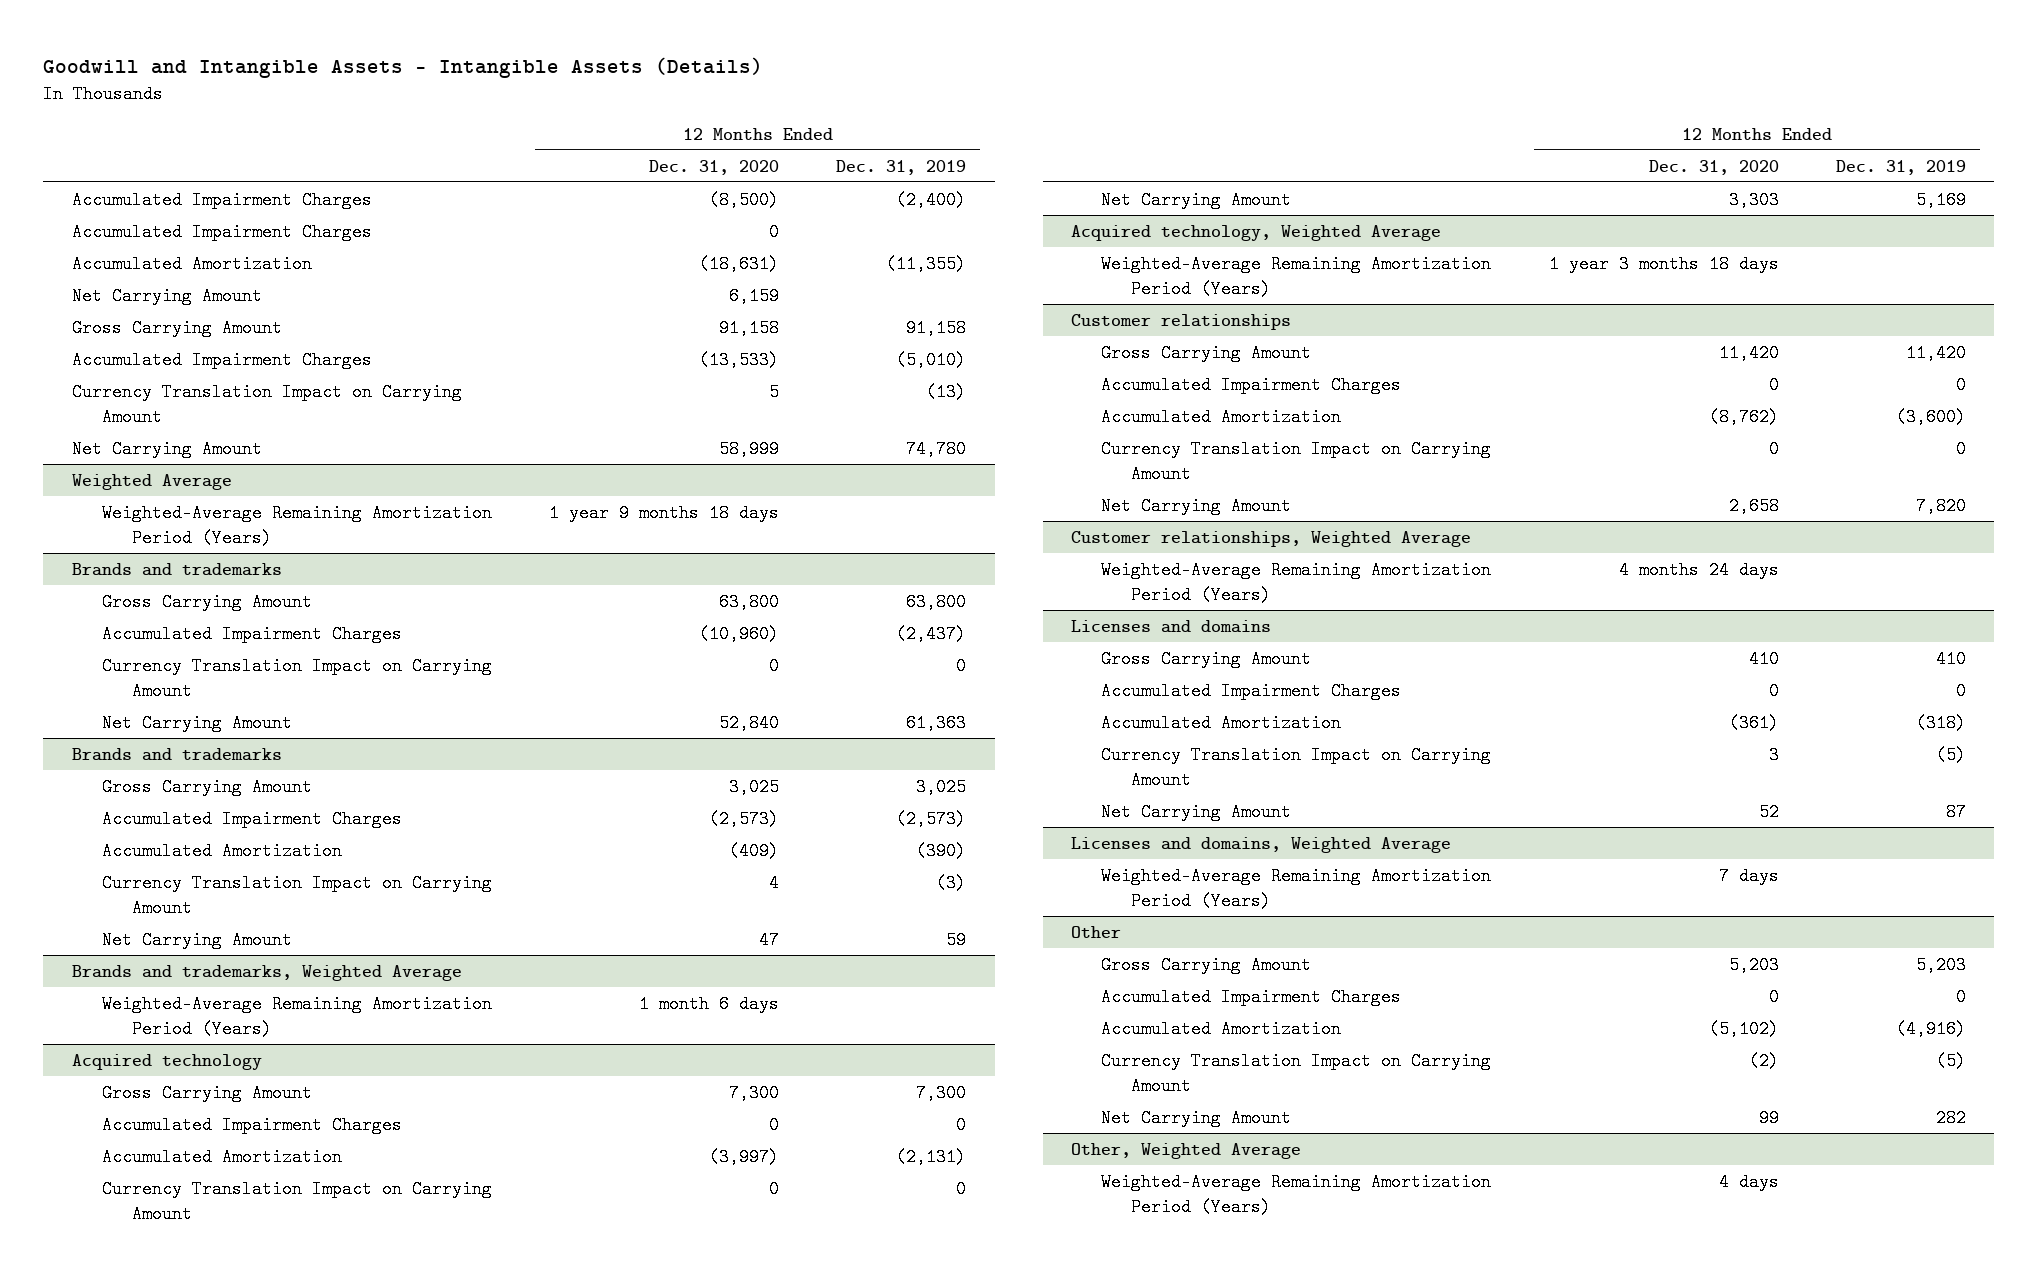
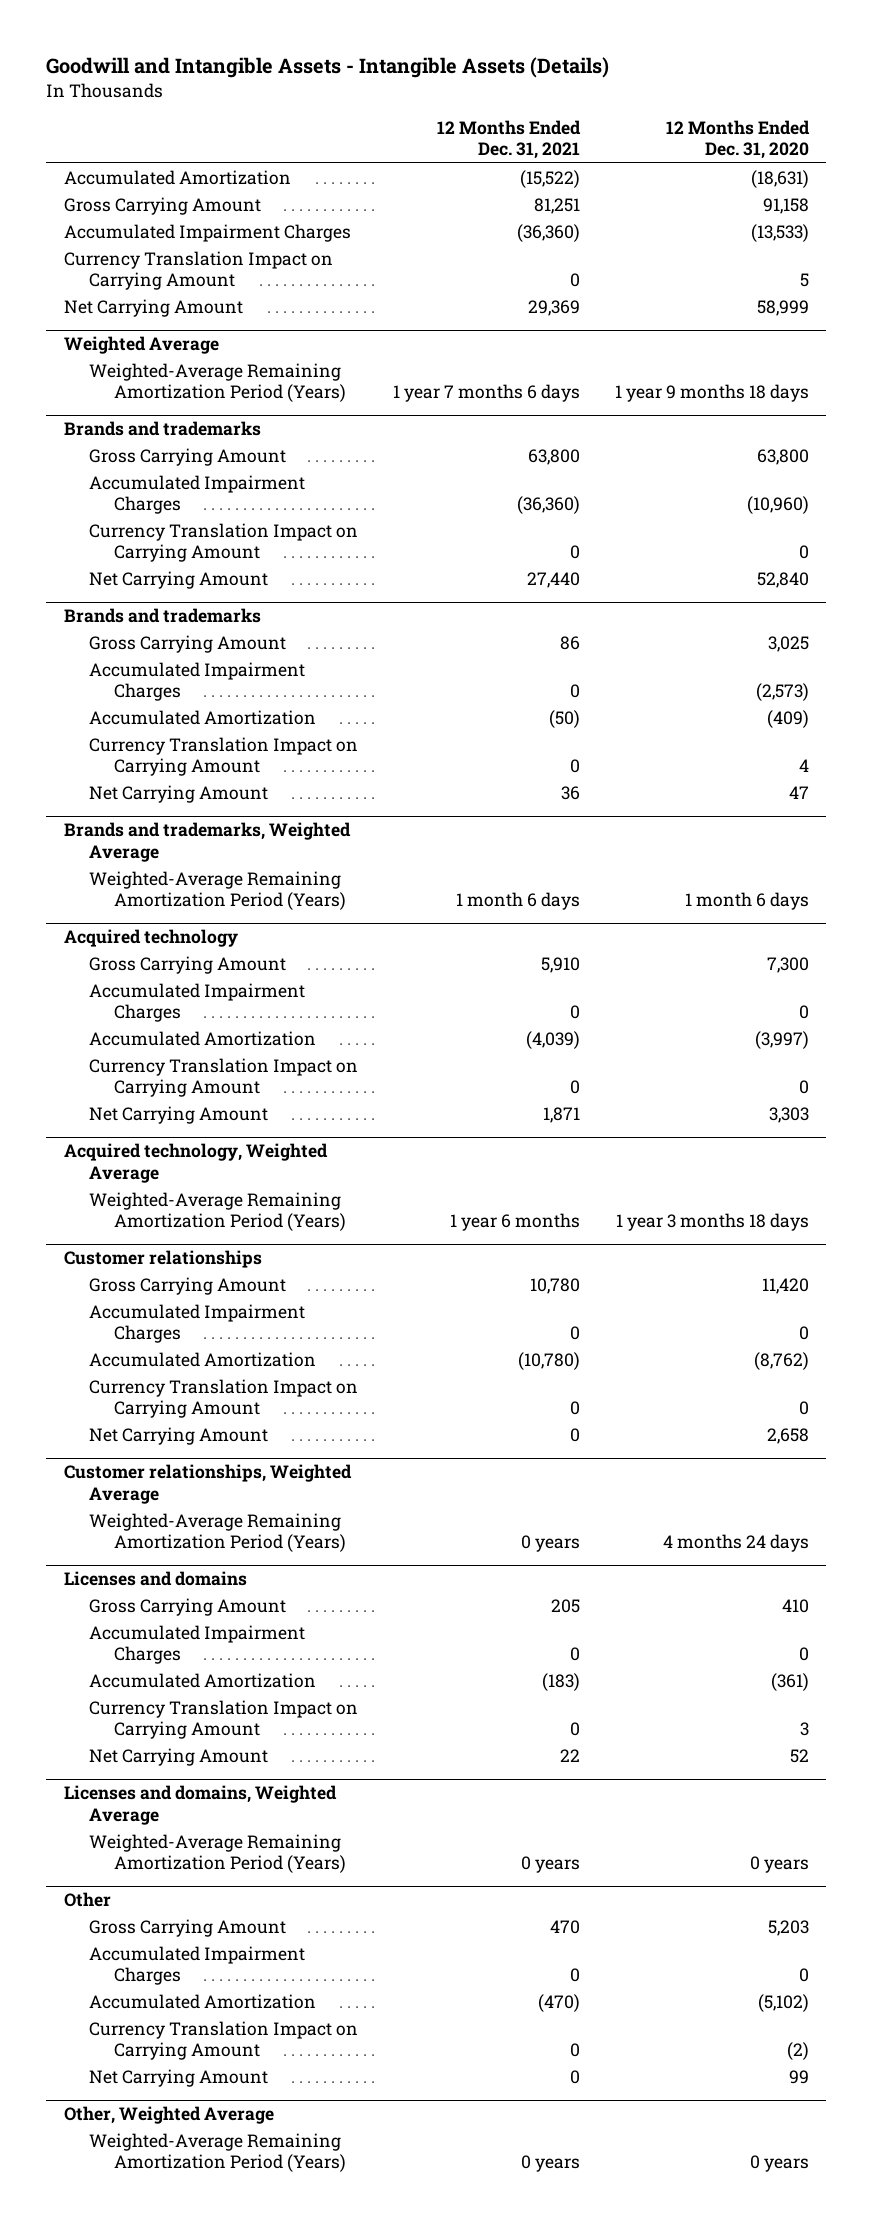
- | 12 Months Ended Dec. 31, 2020 | 12 Months Ended Dec. 31, 2019
+ | 12 Months Ended Dec. 31, 2021 | 12 Months Ended Dec. 31, 2020
- Accumulated Impairment Charges | (8,500) | (2,400)
- Accumulated Impairment Charges | 0 |
- Net Carrying Amount | 6,159 |
@ Licenses and domains, Weighted Average
- Weighted-Average Remaining Amortization Period (Years) | 7 days |
+ Weighted-Average Remaining Amortization Period (Years) | 0 years | 0 years
@ Other, Weighted Average
- Weighted-Average Remaining Amortization Period (Years) | 4 days |
+ Weighted-Average Remaining Amortization Period (Years) | 0 years | 0 years

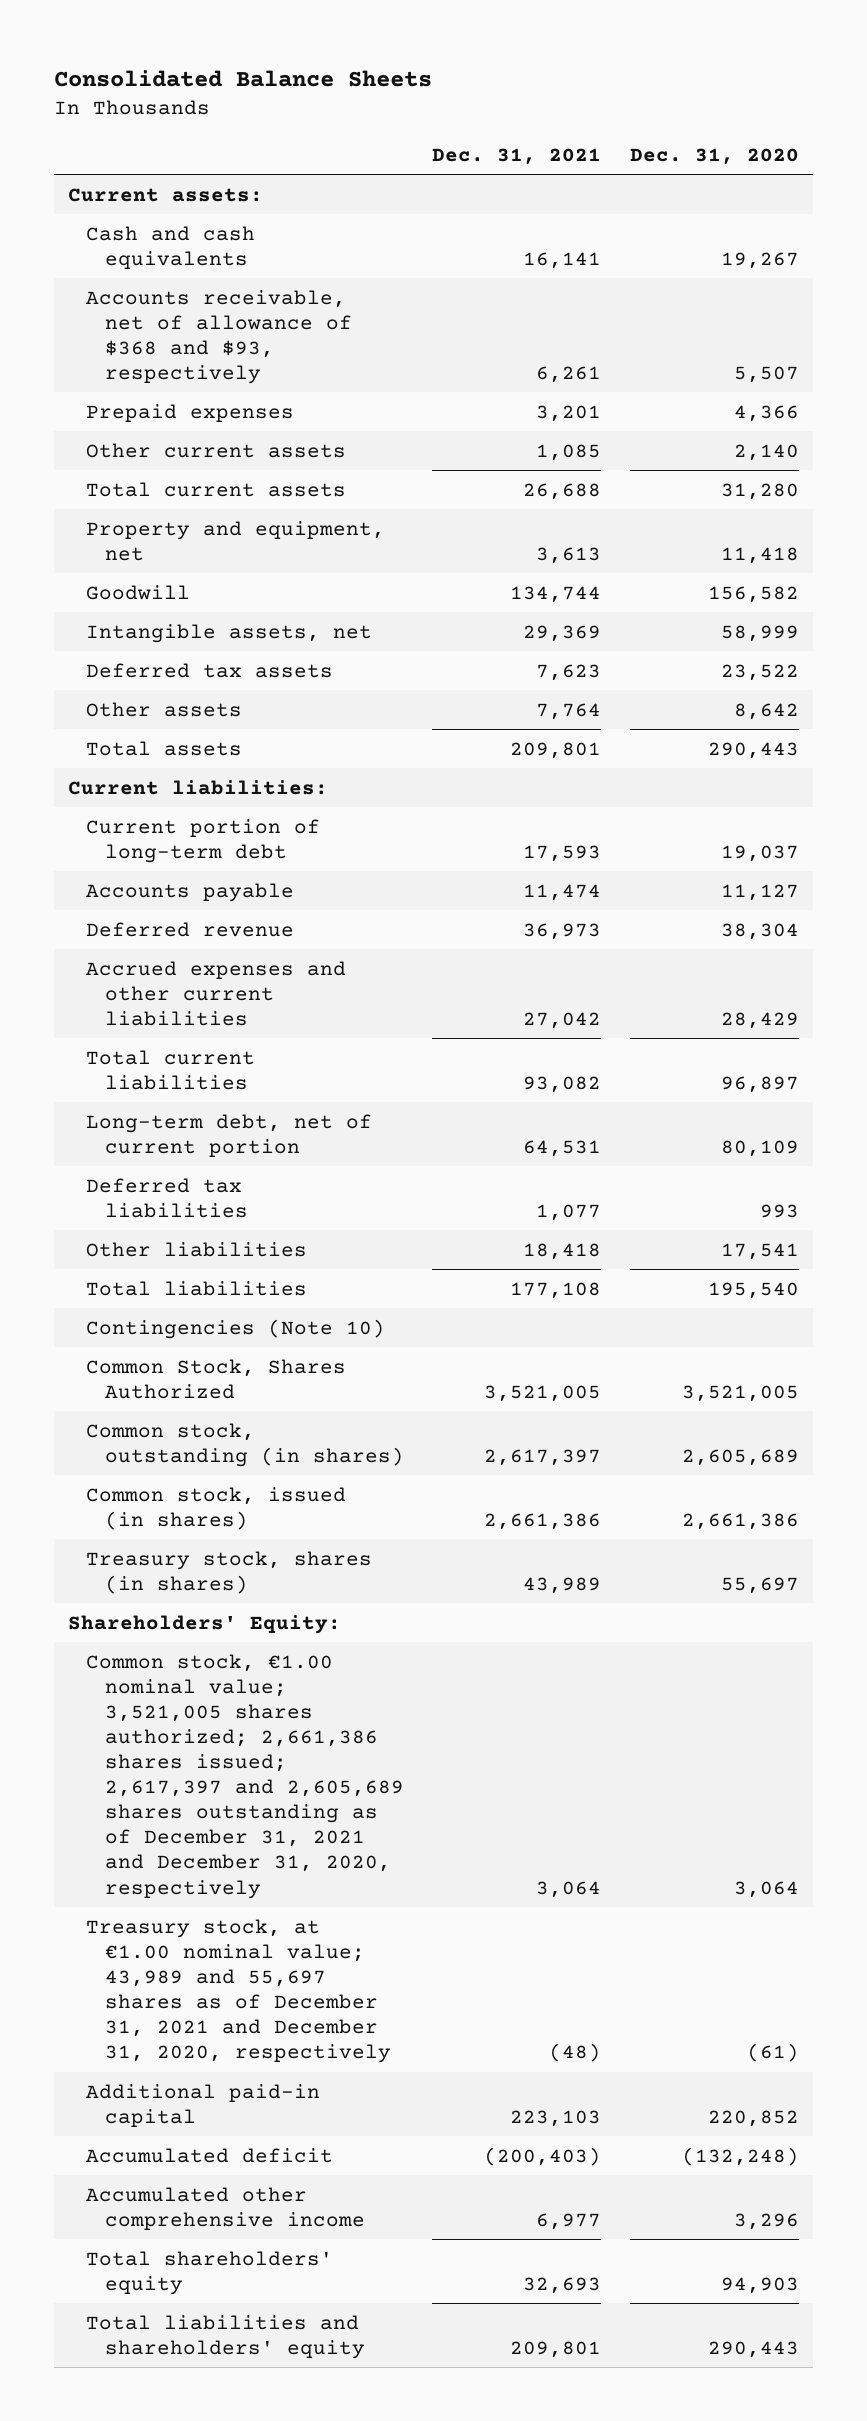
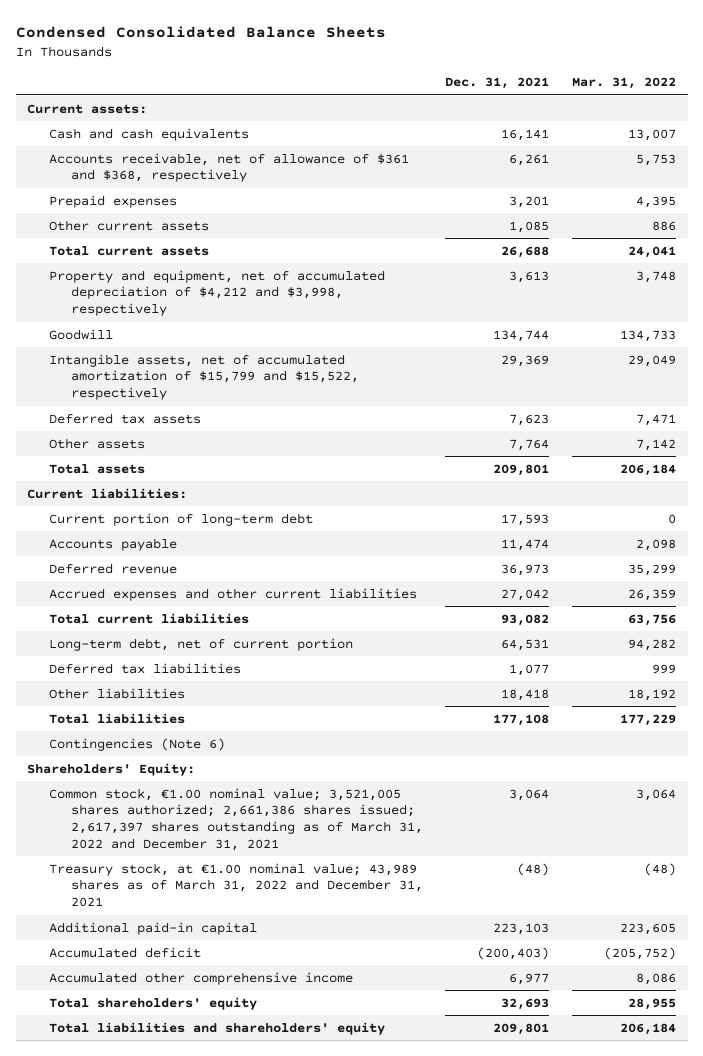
- Consolidated Balance Sheets
+ Condensed Consolidated Balance Sheets
- | Dec. 31, 2021 | Dec. 31, 2020
+ | Dec. 31, 2021 | Mar. 31, 2022
- Accounts receivable, net of allowance of $368 and $93, respectively | 6,261 | 5,507
+ Accounts receivable, net of allowance of $361 and $368, respectively | 6,261 | 5,753
- Property and equipment, net | 3,613 | 11,418
+ Property and equipment, net of accumulated depreciation of $4,212 and $3,998, respectively | 3,613 | 3,748
- Intangible assets, net | 29,369 | 58,999
+ Intangible assets, net of accumulated amortization of $15,799 and $15,522, respectively | 29,369 | 29,049
- Contingencies (Note 10)
- Common Stock, Shares Authorized | 3,521,005 | 3,521,005
- Common stock, outstanding (in shares) | 2,617,397 | 2,605,689
- Common stock, issued (in shares) | 2,661,386 | 2,661,386
- Treasury stock, shares (in shares) | 43,989 | 55,697
+ Contingencies (Note 6)
- Common stock, €1.00 nominal value; 3,521,005 shares authorized; 2,661,386 shares issued; 2,617,397 and 2,605,689 shares outstanding as of December 31, 2021 and December 31, 2020, respectively | 3,064 | 3,064
- Treasury stock, at €1.00 nominal value; 43,989 and 55,697 shares as of December 31, 2021 and December 31, 2020, respectively | (48) | (61)
+ Common stock, €1.00 nominal value; 3,521,005 shares authorized; 2,661,386 shares issued; 2,617,397 shares outstanding as of March 31, 2022 and December 31, 2021 | 3,064 | 3,064
+ Treasury stock, at €1.00 nominal value; 43,989 shares as of March 31, 2022 and December 31, 2021 | (48) | (48)

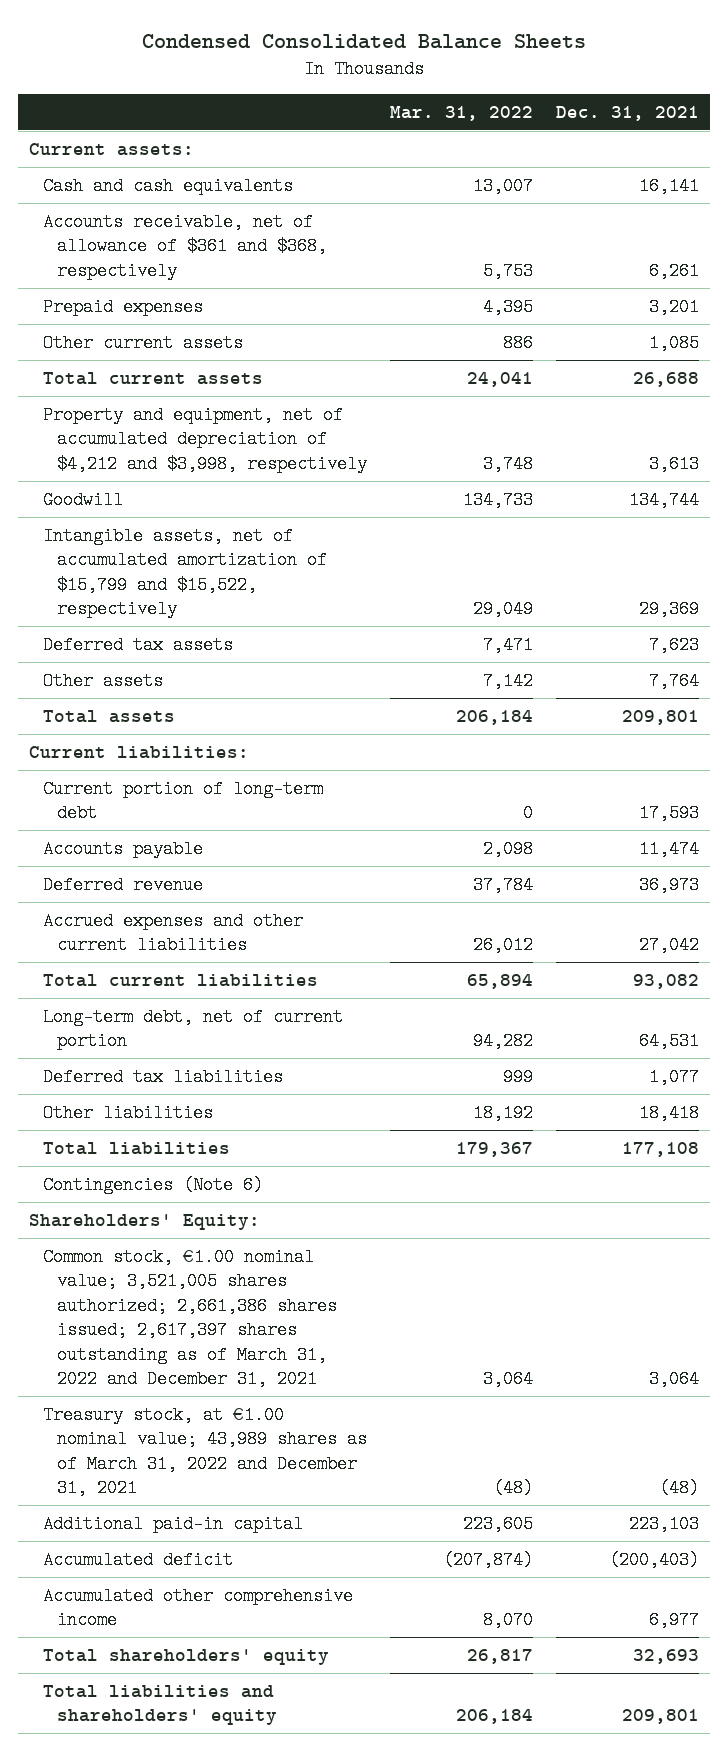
- | Dec. 31, 2021 | Mar. 31, 2022
+ | Mar. 31, 2022 | Dec. 31, 2021
- Deferred revenue | 36,973 | 35,299
- Accrued expenses and other current liabilities | 27,042 | 26,359
- Total current liabilities | 93,082 | 63,756
+ Deferred revenue | 37,784 | 36,973
+ Accrued expenses and other current liabilities | 26,012 | 27,042
+ Total current liabilities | 65,894 | 93,082
- Total liabilities | 177,108 | 177,229
+ Total liabilities | 179,367 | 177,108
- Accumulated deficit | (200,403) | (205,752)
- Accumulated other comprehensive income | 6,977 | 8,086
- Total shareholders' equity | 32,693 | 28,955
+ Accumulated deficit | (207,874) | (200,403)
+ Accumulated other comprehensive income | 8,070 | 6,977
+ Total shareholders' equity | 26,817 | 32,693

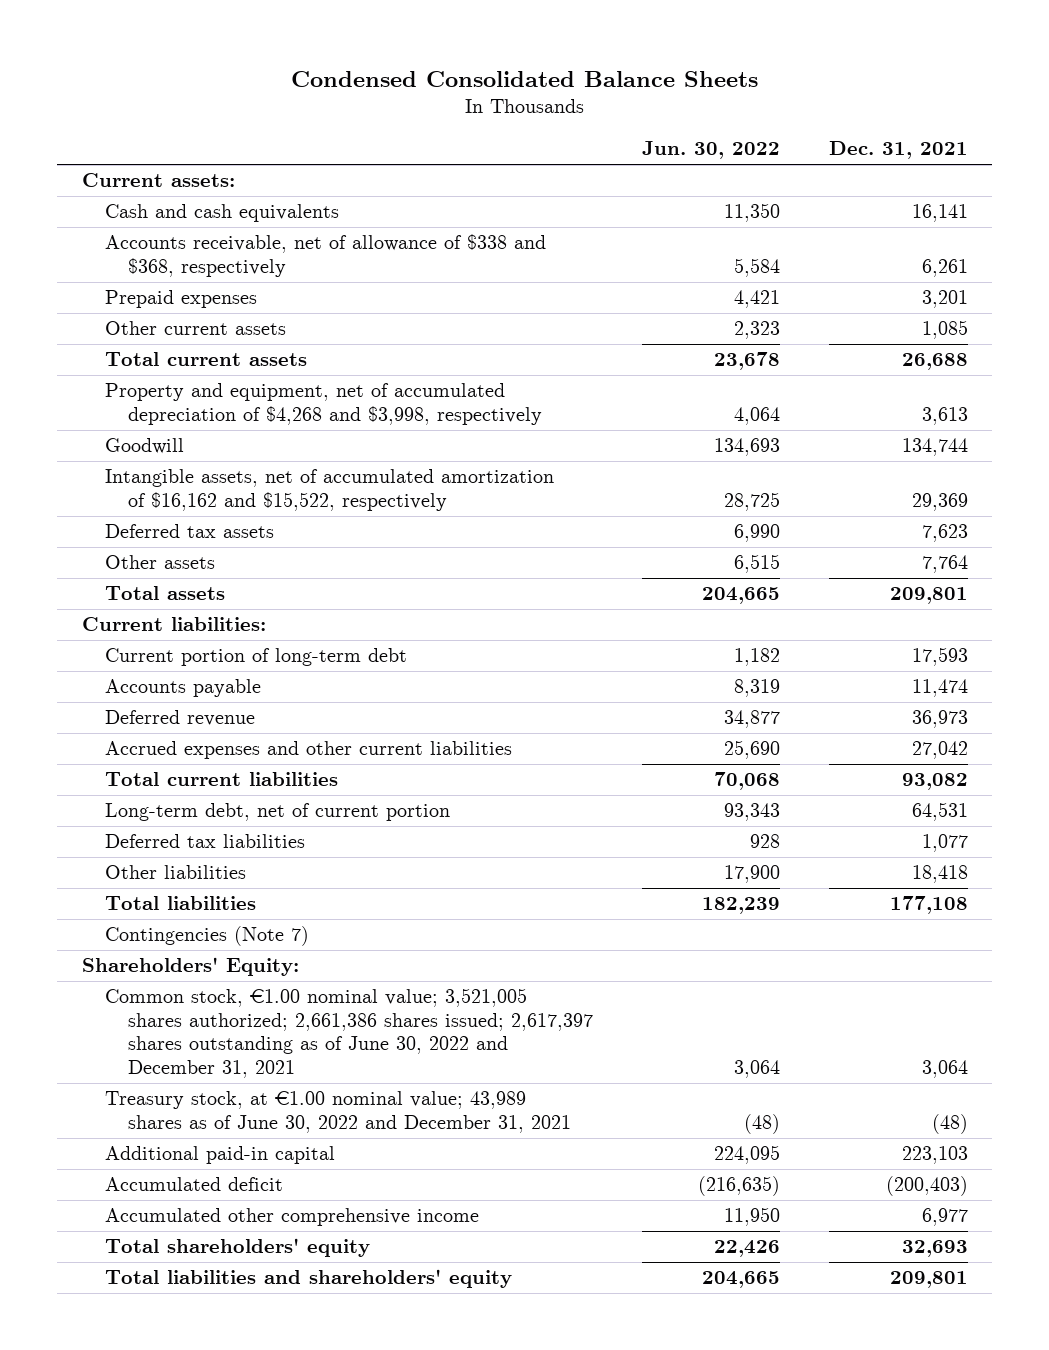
- | Mar. 31, 2022 | Dec. 31, 2021
+ | Jun. 30, 2022 | Dec. 31, 2021
- Accounts receivable, net of allowance of $361 and $368, respectively | 5,753 | 6,261
+ Accounts receivable, net of allowance of $338 and $368, respectively | 5,584 | 6,261
- Property and equipment, net of accumulated depreciation of $4,212 and $3,998, respectively | 3,748 | 3,613
+ Property and equipment, net of accumulated depreciation of $4,268 and $3,998, respectively | 4,064 | 3,613
- Intangible assets, net of accumulated amortization of $15,799 and $15,522, respectively | 29,049 | 29,369
+ Intangible assets, net of accumulated amortization of $16,162 and $15,522, respectively | 28,725 | 29,369
- Contingencies (Note 6)
+ Contingencies (Note 7)
- Common stock, €1.00 nominal value; 3,521,005 shares authorized; 2,661,386 shares issued; 2,617,397 shares outstanding as of March 31, 2022 and December 31, 2021 | 3,064 | 3,064
- Treasury stock, at €1.00 nominal value; 43,989 shares as of March 31, 2022 and December 31, 2021 | (48) | (48)
+ Common stock, €1.00 nominal value; 3,521,005 shares authorized; 2,661,386 shares issued; 2,617,397 shares outstanding as of June 30, 2022 and December 31, 2021 | 3,064 | 3,064
+ Treasury stock, at €1.00 nominal value; 43,989 shares as of June 30, 2022 and December 31, 2021 | (48) | (48)

